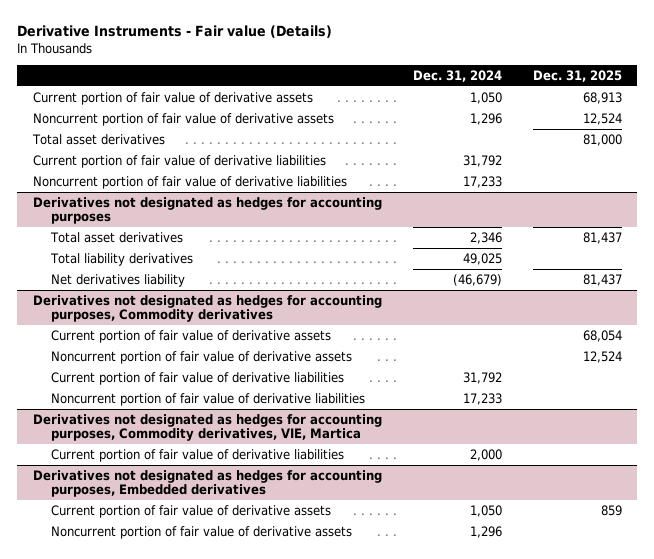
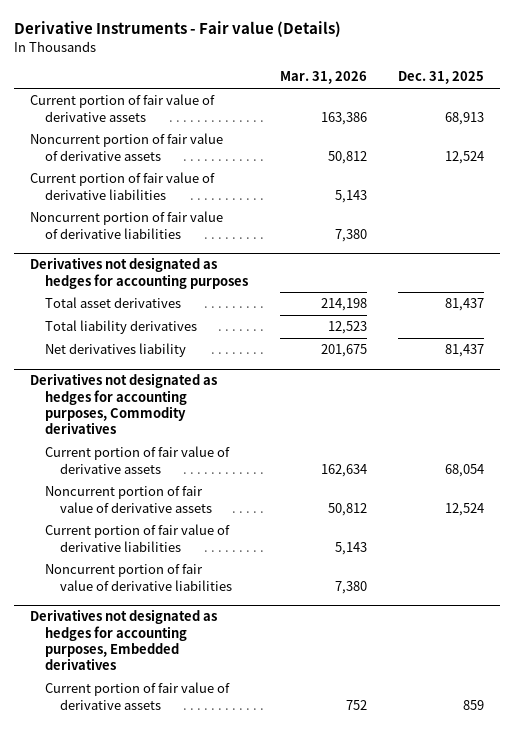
- | Dec. 31, 2024 | Dec. 31, 2025
+ | Mar. 31, 2026 | Dec. 31, 2025
- Total asset derivatives | | 81,000
- Derivatives not designated as hedges for accounting purposes, Commodity derivatives, VIE, Martica
- Current portion of fair value of derivative liabilities | 2,000 |
@ Derivatives not designated as hedges for accounting purposes, Embedded derivatives
- Noncurrent portion of fair value of derivative assets | 1,296 |

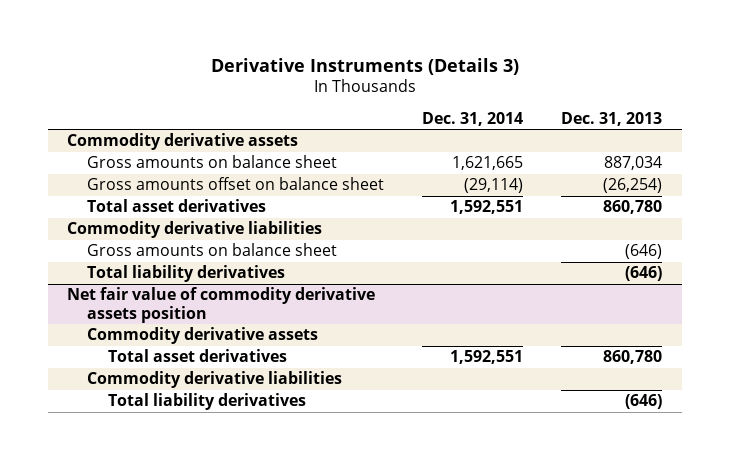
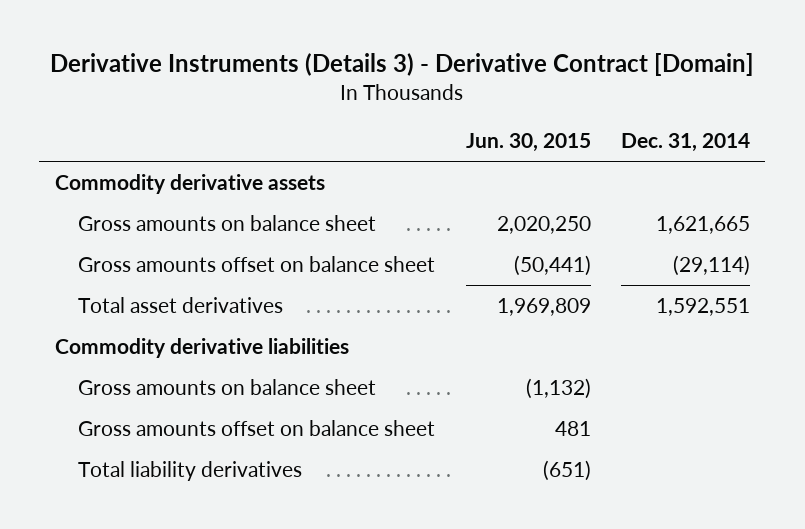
- Derivative Instruments (Details 3)
+ Derivative Instruments (Details 3) - Derivative Contract [Domain]
- | Dec. 31, 2014 | Dec. 31, 2013
+ | Jun. 30, 2015 | Dec. 31, 2014
+ Gross amounts offset on balance sheet | 481 |
- Net fair value of commodity derivative assets position
- Commodity derivative assets
- Total asset derivatives | 1,592,551 | 860,780
- Commodity derivative liabilities
- Total liability derivatives | | (646)

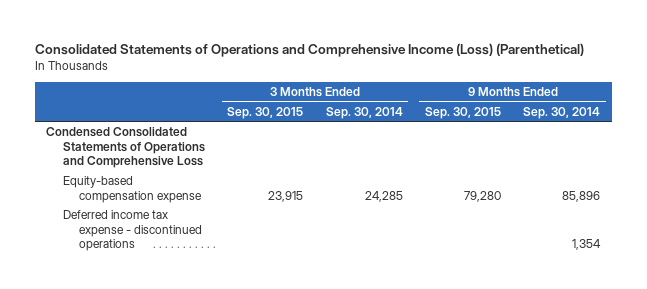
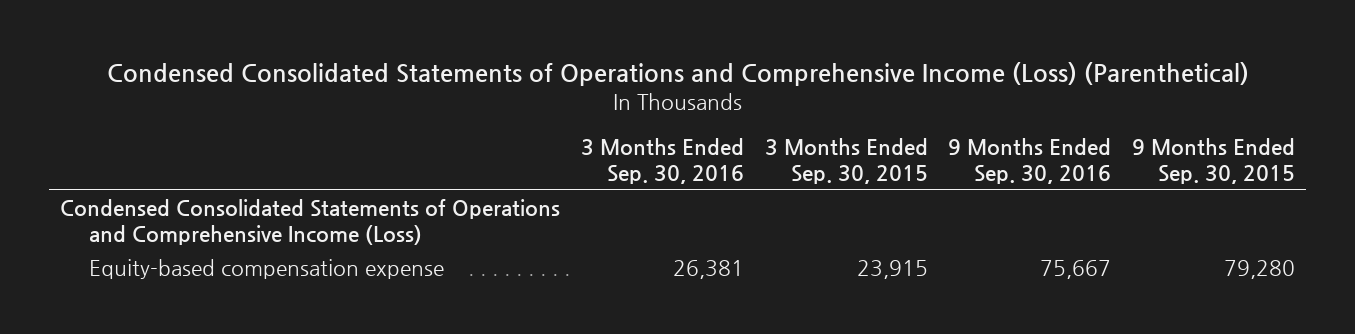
- Consolidated Statements of Operations and Comprehensive Income (Loss) (Parenthetical)
+ Condensed Consolidated Statements of Operations and Comprehensive Income (Loss) (Parenthetical)
- | 3 Months Ended Sep. 30, 2015 | 3 Months Ended Sep. 30, 2014 | 9 Months Ended Sep. 30, 2015 | 9 Months Ended Sep. 30, 2014
+ | 3 Months Ended Sep. 30, 2016 | 3 Months Ended Sep. 30, 2015 | 9 Months Ended Sep. 30, 2016 | 9 Months Ended Sep. 30, 2015
- Condensed Consolidated Statements of Operations and Comprehensive Loss
+ Condensed Consolidated Statements of Operations and Comprehensive Income (Loss)
- Deferred income tax expense - discontinued operations | | | | 1,354

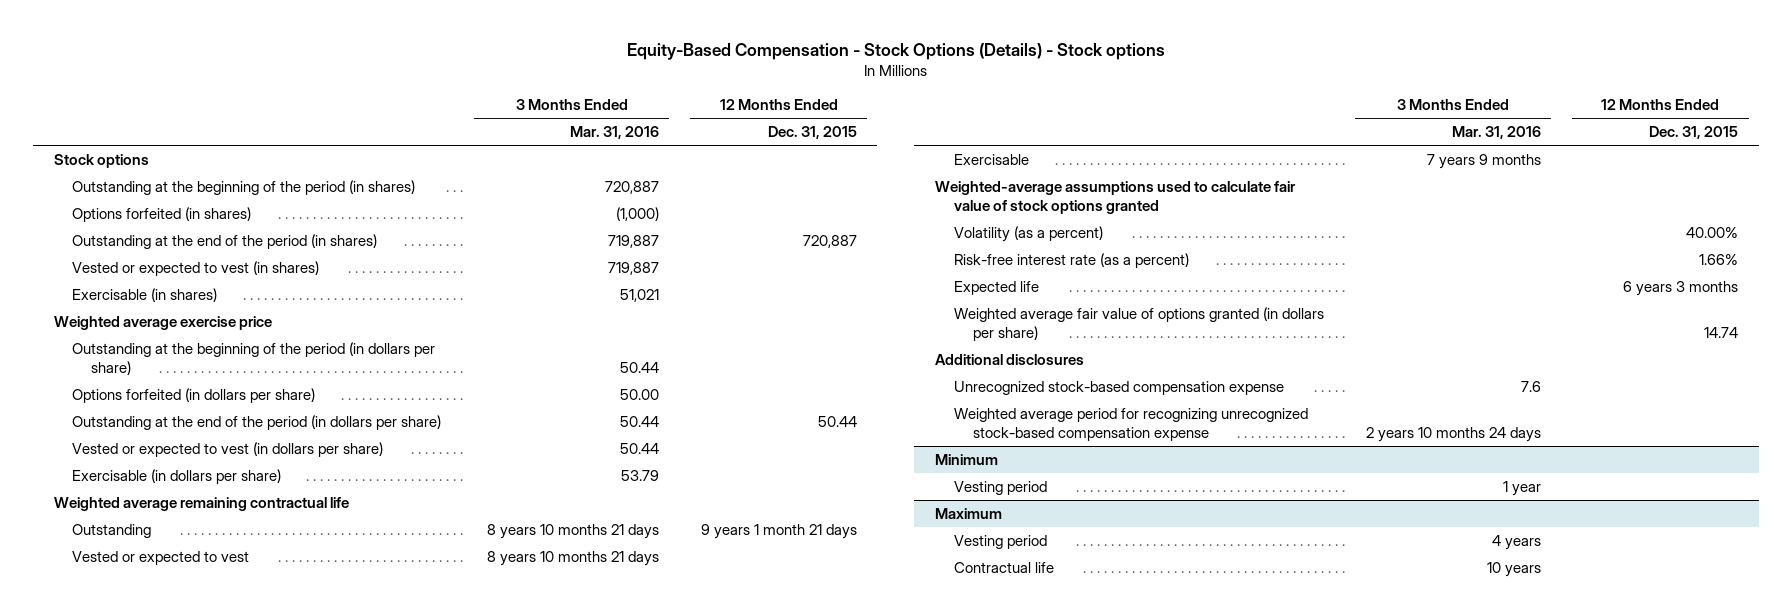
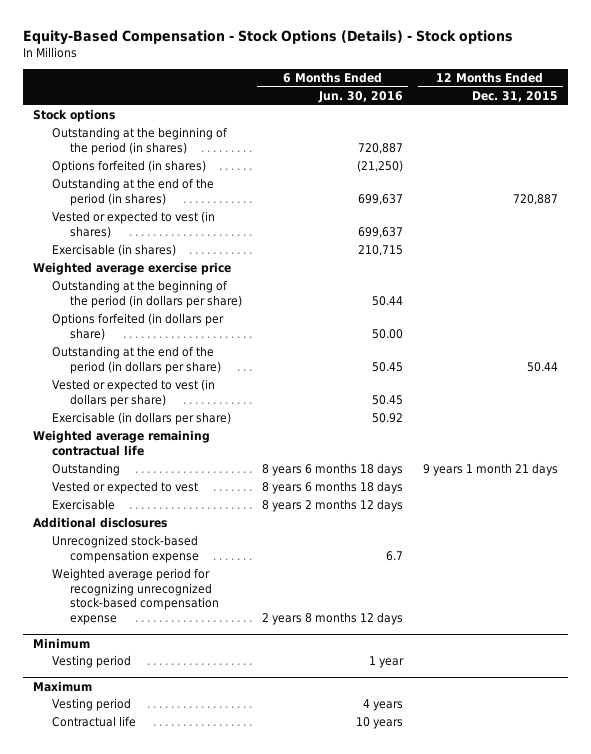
- | 3 Months Ended Mar. 31, 2016 | 12 Months Ended Dec. 31, 2015
+ | 6 Months Ended Jun. 30, 2016 | 12 Months Ended Dec. 31, 2015
- Weighted-average assumptions used to calculate fair value of stock options granted
- Volatility (as a percent) | | 40.00%
- Risk-free interest rate (as a percent) | | 1.66%
- Expected life | | 6 years 3 months
- Weighted average fair value of options granted (in dollars per share) | | 14.74

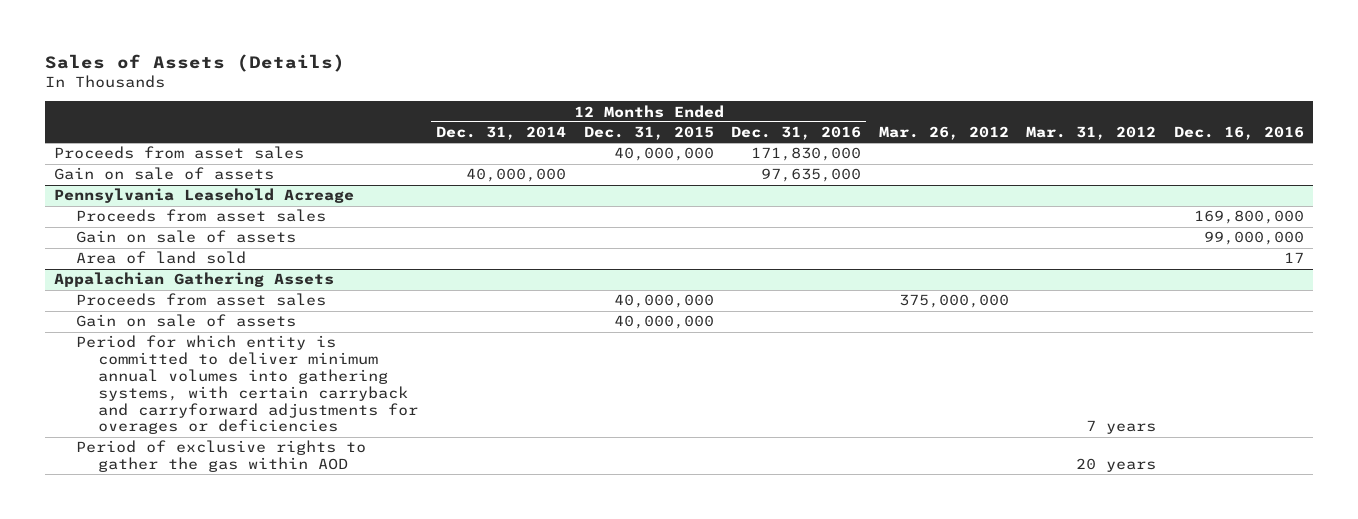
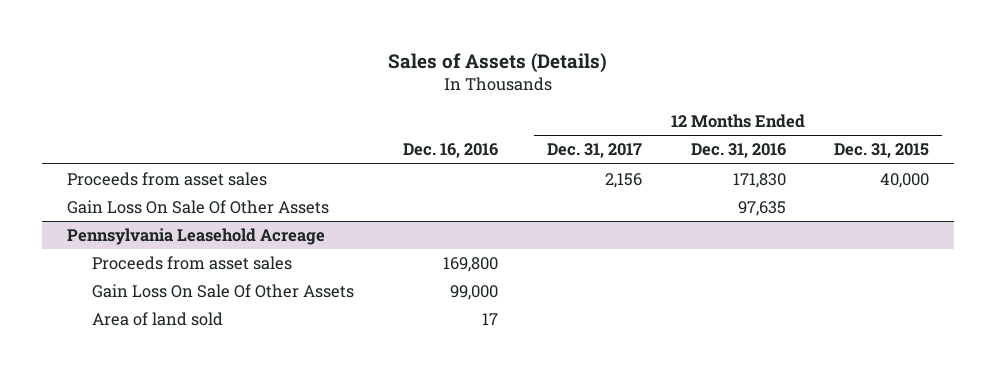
- | 12 Months Ended Dec. 31, 2014 | 12 Months Ended Dec. 31, 2015 | 12 Months Ended Dec. 31, 2016 | Mar. 26, 2012 | Mar. 31, 2012 | Dec. 16, 2016
+ | Dec. 16, 2016 | 12 Months Ended Dec. 31, 2017 | 12 Months Ended Dec. 31, 2016 | 12 Months Ended Dec. 31, 2015
- Proceeds from asset sales | | 40,000,000 | 171,830,000 | | |
- Gain on sale of assets | 40,000,000 | | 97,635,000 | | |
+ Proceeds from asset sales | | 2,156 | 171,830 | 40,000
+ Gain Loss On Sale Of Other Assets | | | 97,635 |
@ Pennsylvania Leasehold Acreage
- Proceeds from asset sales | | | | | | 169,800,000
- Gain on sale of assets | | | | | | 99,000,000
+ Proceeds from asset sales | 169,800 | | |
+ Gain Loss On Sale Of Other Assets | 99,000 | | |
- Appalachian Gathering Assets
- Proceeds from asset sales | | 40,000,000 | | 375,000,000 | |
- Gain on sale of assets | | 40,000,000 | | | |
- Period for which entity is committed to deliver minimum annual volumes into gathering systems, with certain carryback and carryforward adjustments for overages or deficiencies | | | | | 7 years |
- Period of exclusive rights to gather the gas within AOD | | | | | 20 years |

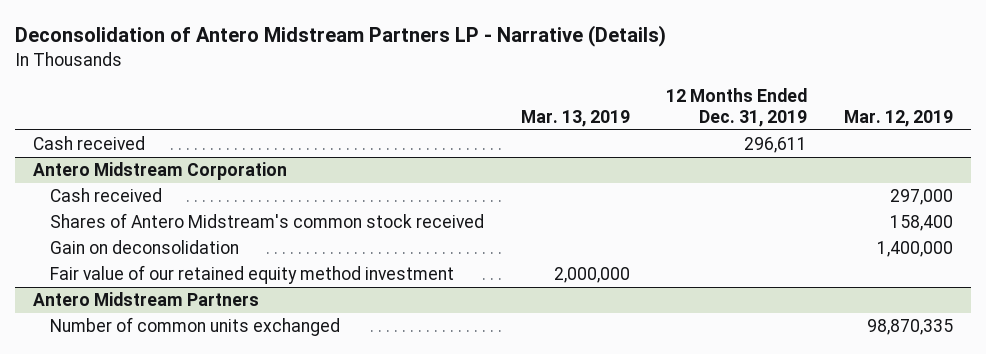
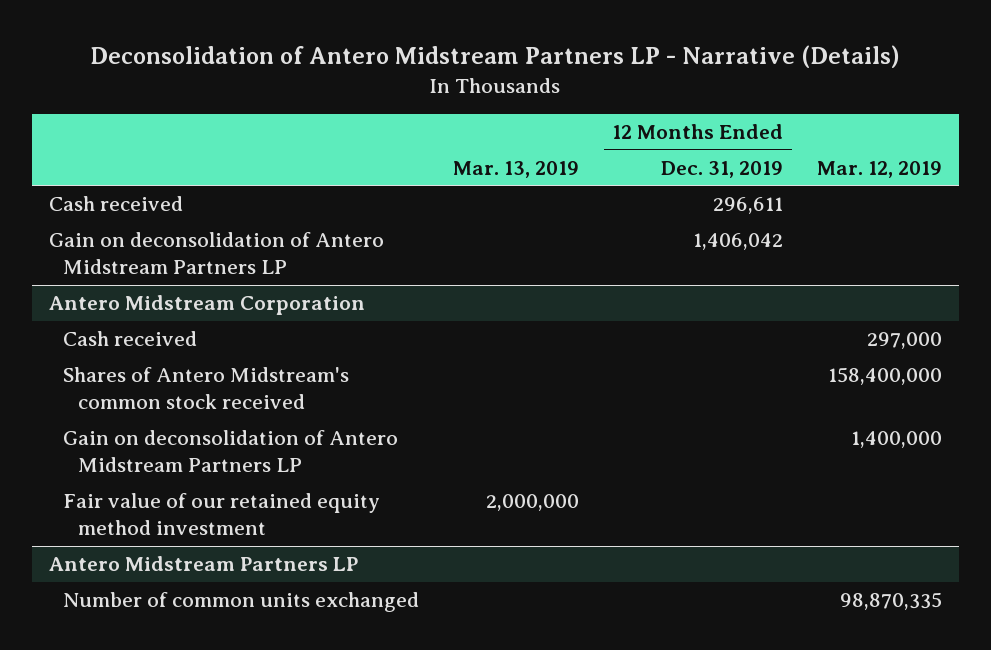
+ Gain on deconsolidation of Antero Midstream Partners LP | | 1,406,042 |
@ Antero Midstream Corporation
- Shares of Antero Midstream's common stock received | | | 158,400
- Gain on deconsolidation | | | 1,400,000
+ Shares of Antero Midstream's common stock received | | | 158,400,000
+ Gain on deconsolidation of Antero Midstream Partners LP | | | 1,400,000
- Antero Midstream Partners
+ Antero Midstream Partners LP

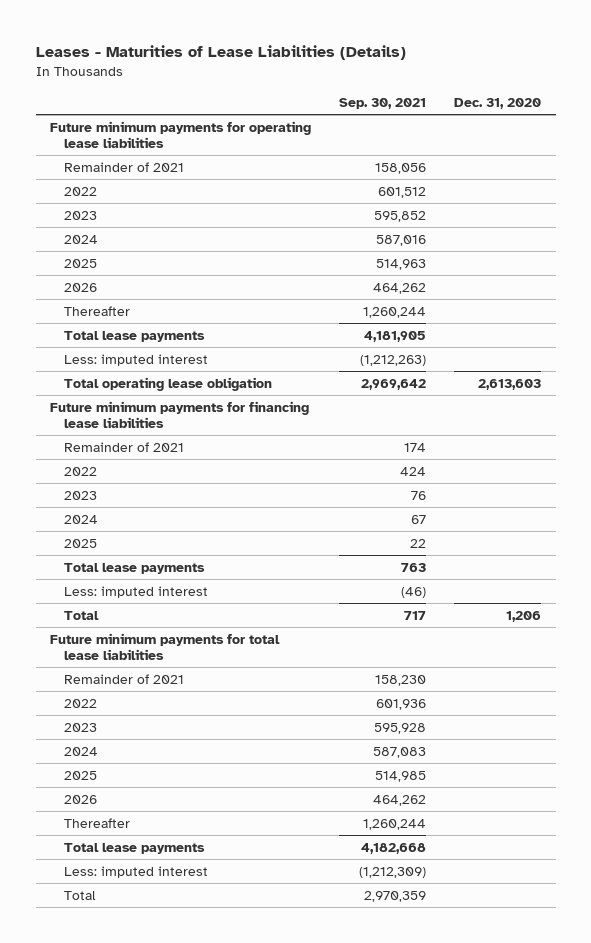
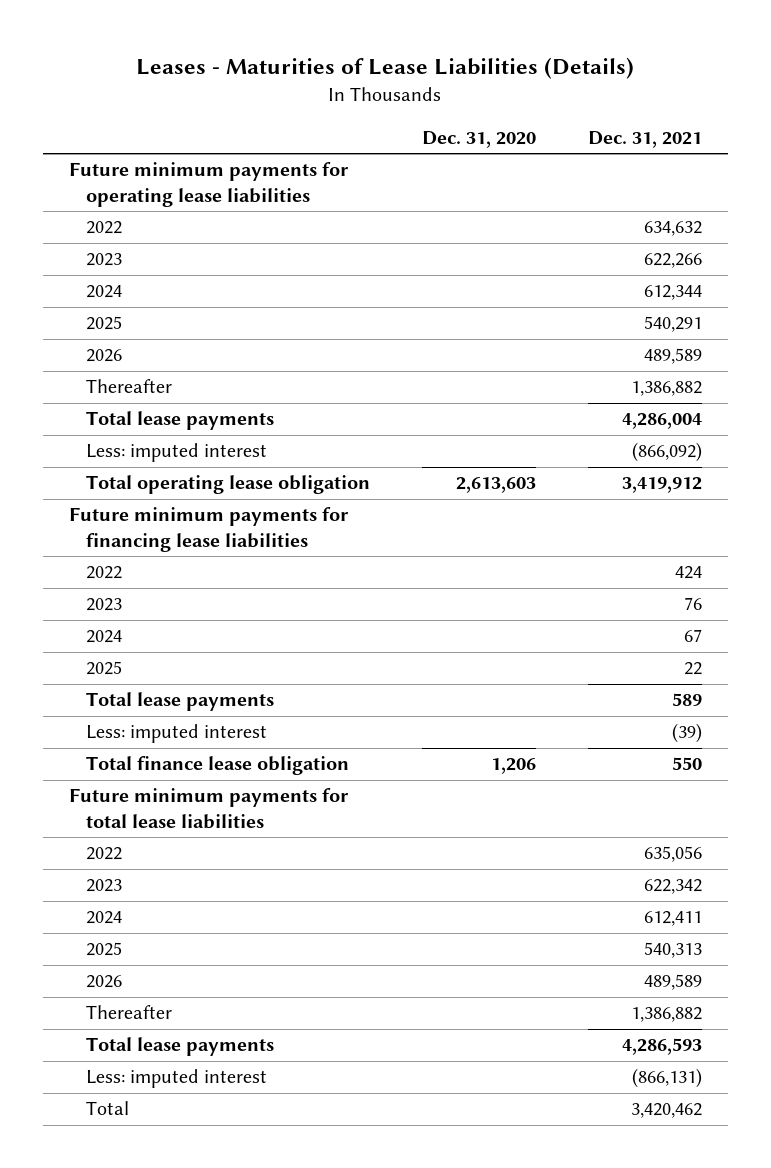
- | Sep. 30, 2021 | Dec. 31, 2020
+ | Dec. 31, 2020 | Dec. 31, 2021
- Remainder of 2021 | 158,056 |
- Remainder of 2021 | 174 |
- Total | 717 | 1,206
+ Total finance lease obligation | 1,206 | 550
- Remainder of 2021 | 158,230 |

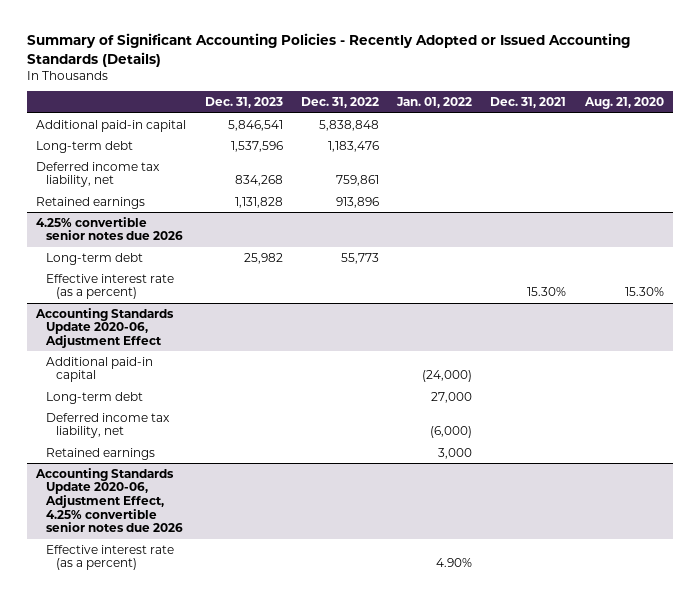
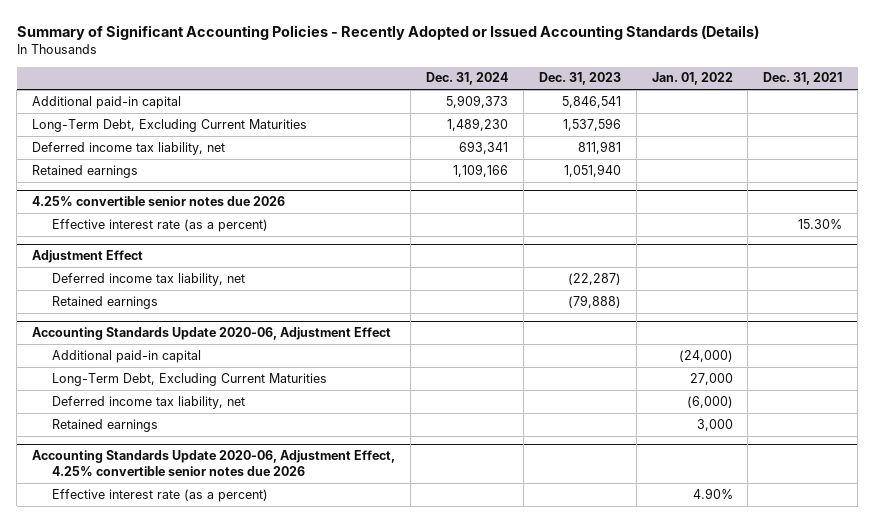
- | Dec. 31, 2023 | Dec. 31, 2022 | Jan. 01, 2022 | Dec. 31, 2021 | Aug. 21, 2020
+ | Dec. 31, 2024 | Dec. 31, 2023 | Jan. 01, 2022 | Dec. 31, 2021
- Long-term debt | 1,537,596 | 1,183,476 | | |
- Deferred income tax liability, net | 834,268 | 759,861 | | |
- Retained earnings | 1,131,828 | 913,896 | | |
+ Long-Term Debt, Excluding Current Maturities | 1,489,230 | 1,537,596 | |
+ Deferred income tax liability, net | 693,341 | 811,981 | |
+ Retained earnings | 1,109,166 | 1,051,940 | |
@ 4.25% convertible senior notes due 2026
- Long-term debt | 25,982 | 55,773 | | |
+ Adjustment Effect
+ Deferred income tax liability, net | | (22,287) | |
+ Retained earnings | | (79,888) | |
@ Accounting Standards Update 2020-06, Adjustment Effect
- Long-term debt | | | 27,000 | |
+ Long-Term Debt, Excluding Current Maturities | | | 27,000 |

